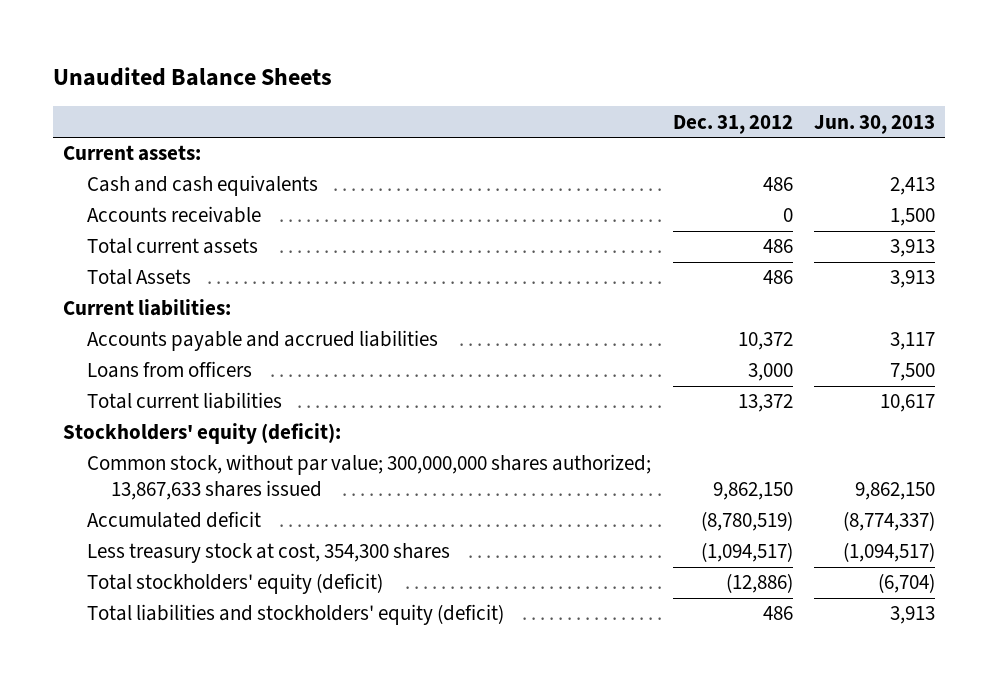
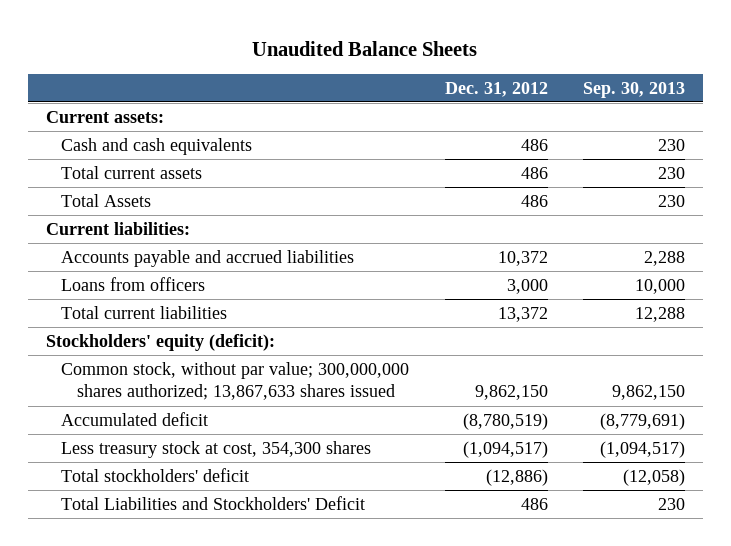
- | Dec. 31, 2012 | Jun. 30, 2013
+ | Dec. 31, 2012 | Sep. 30, 2013
- Accounts receivable | 0 | 1,500
- Total stockholders' equity (deficit) | (12,886) | (6,704)
- Total liabilities and stockholders' equity (deficit) | 486 | 3,913
+ Total stockholders' deficit | (12,886) | (12,058)
+ Total Liabilities and Stockholders' Deficit | 486 | 230

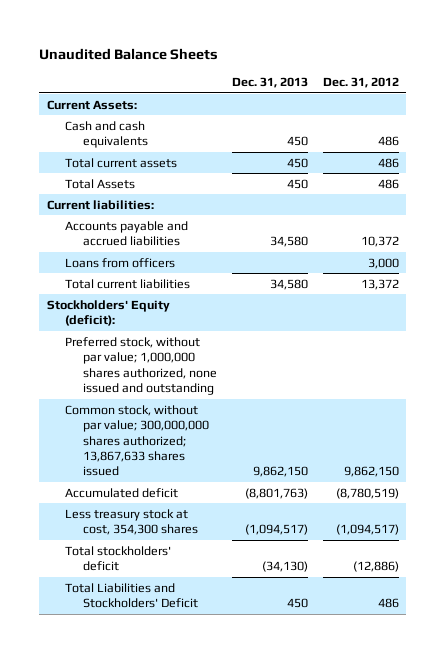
- | Dec. 31, 2012 | Sep. 30, 2013
+ | Dec. 31, 2013 | Dec. 31, 2012
- Current assets:
+ Current Assets:
- Stockholders' equity (deficit):
+ Stockholders' Equity (deficit):
+ Preferred stock, without par value; 1,000,000 shares authorized, none issued and outstanding

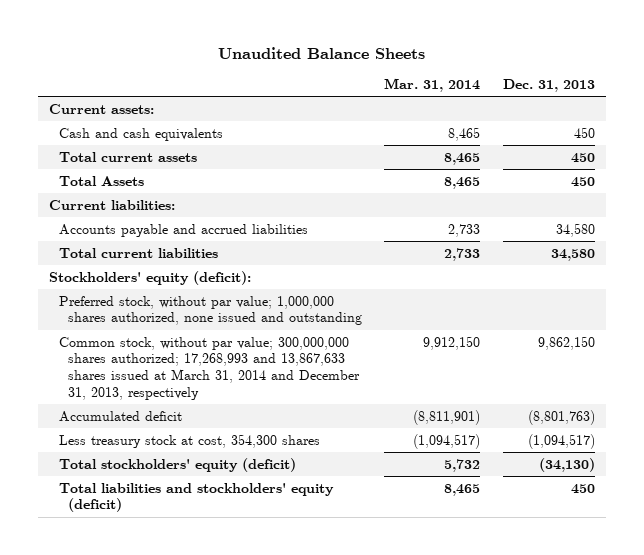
- | Dec. 31, 2013 | Dec. 31, 2012
+ | Mar. 31, 2014 | Dec. 31, 2013
- Current Assets:
+ Current assets:
- Loans from officers | | 3,000
- Stockholders' Equity (deficit):
+ Stockholders' equity (deficit):
- Common stock, without par value; 300,000,000 shares authorized; 13,867,633 shares issued | 9,862,150 | 9,862,150
+ Common stock, without par value; 300,000,000 shares authorized; 17,268,993 and 13,867,633 shares issued at March 31, 2014 and December 31, 2013, respectively | 9,912,150 | 9,862,150
- Total stockholders' deficit | (34,130) | (12,886)
- Total Liabilities and Stockholders' Deficit | 450 | 486
+ Total stockholders' equity (deficit) | 5,732 | (34,130)
+ Total liabilities and stockholders' equity (deficit) | 8,465 | 450

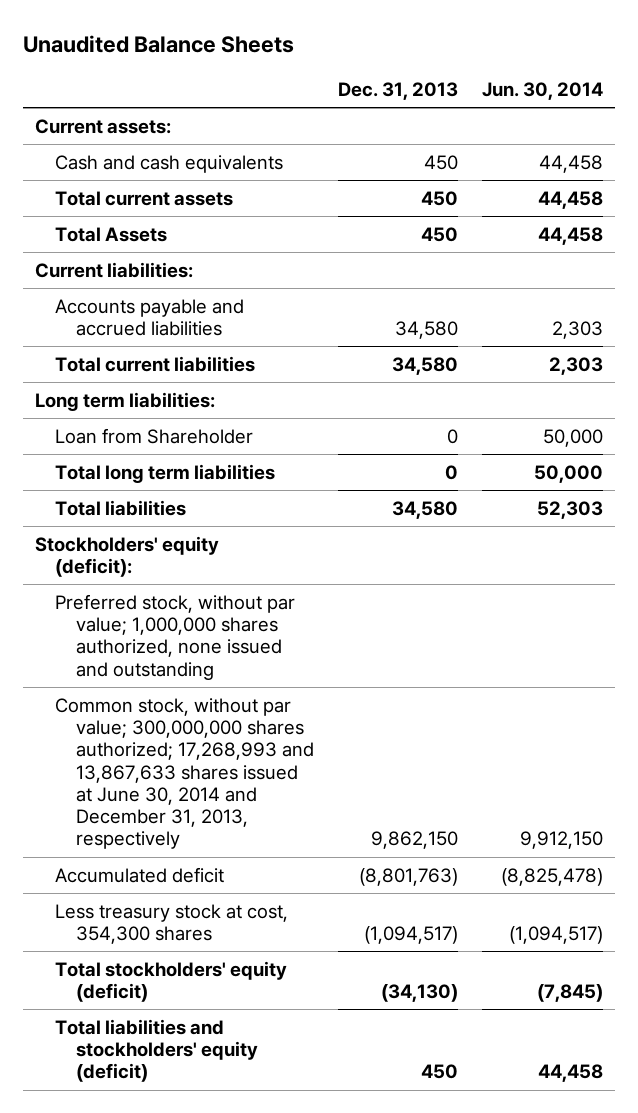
- | Mar. 31, 2014 | Dec. 31, 2013
+ | Dec. 31, 2013 | Jun. 30, 2014
+ Long term liabilities:
+ Loan from Shareholder | 0 | 50,000
+ Total long term liabilities | 0 | 50,000
+ Total liabilities | 34,580 | 52,303
- Common stock, without par value; 300,000,000 shares authorized; 17,268,993 and 13,867,633 shares issued at March 31, 2014 and December 31, 2013, respectively | 9,912,150 | 9,862,150
+ Common stock, without par value; 300,000,000 shares authorized; 17,268,993 and 13,867,633 shares issued at June 30, 2014 and December 31, 2013, respectively | 9,862,150 | 9,912,150

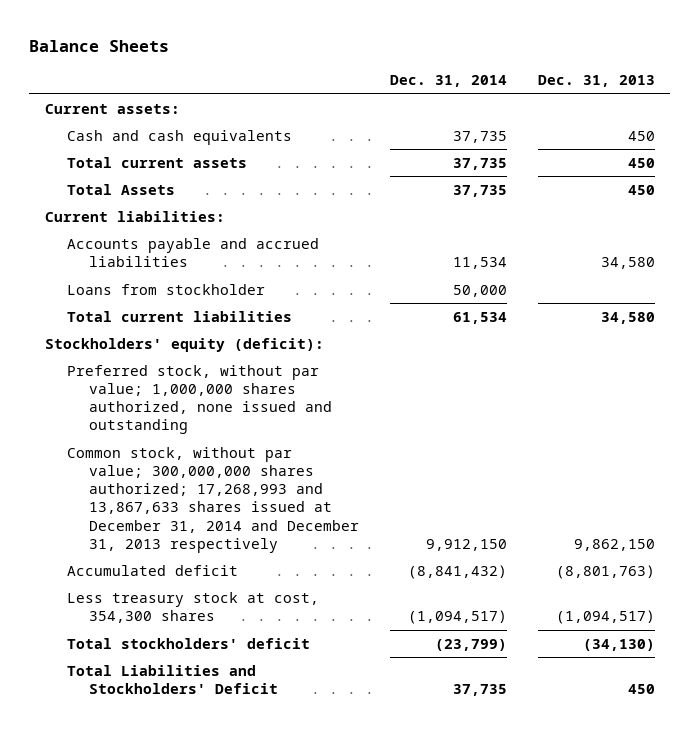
- Unaudited Balance Sheets
+ Balance Sheets
- | Dec. 31, 2013 | Jun. 30, 2014
+ | Dec. 31, 2014 | Dec. 31, 2013
+ Loans from stockholder | 50,000 |
- Long term liabilities:
- Loan from Shareholder | 0 | 50,000
- Total long term liabilities | 0 | 50,000
- Total liabilities | 34,580 | 52,303
- Common stock, without par value; 300,000,000 shares authorized; 17,268,993 and 13,867,633 shares issued at June 30, 2014 and December 31, 2013, respectively | 9,862,150 | 9,912,150
+ Common stock, without par value; 300,000,000 shares authorized; 17,268,993 and 13,867,633 shares issued at December 31, 2014 and December 31, 2013 respectively | 9,912,150 | 9,862,150
- Total stockholders' equity (deficit) | (34,130) | (7,845)
- Total liabilities and stockholders' equity (deficit) | 450 | 44,458
+ Total stockholders' deficit | (23,799) | (34,130)
+ Total Liabilities and Stockholders' Deficit | 37,735 | 450

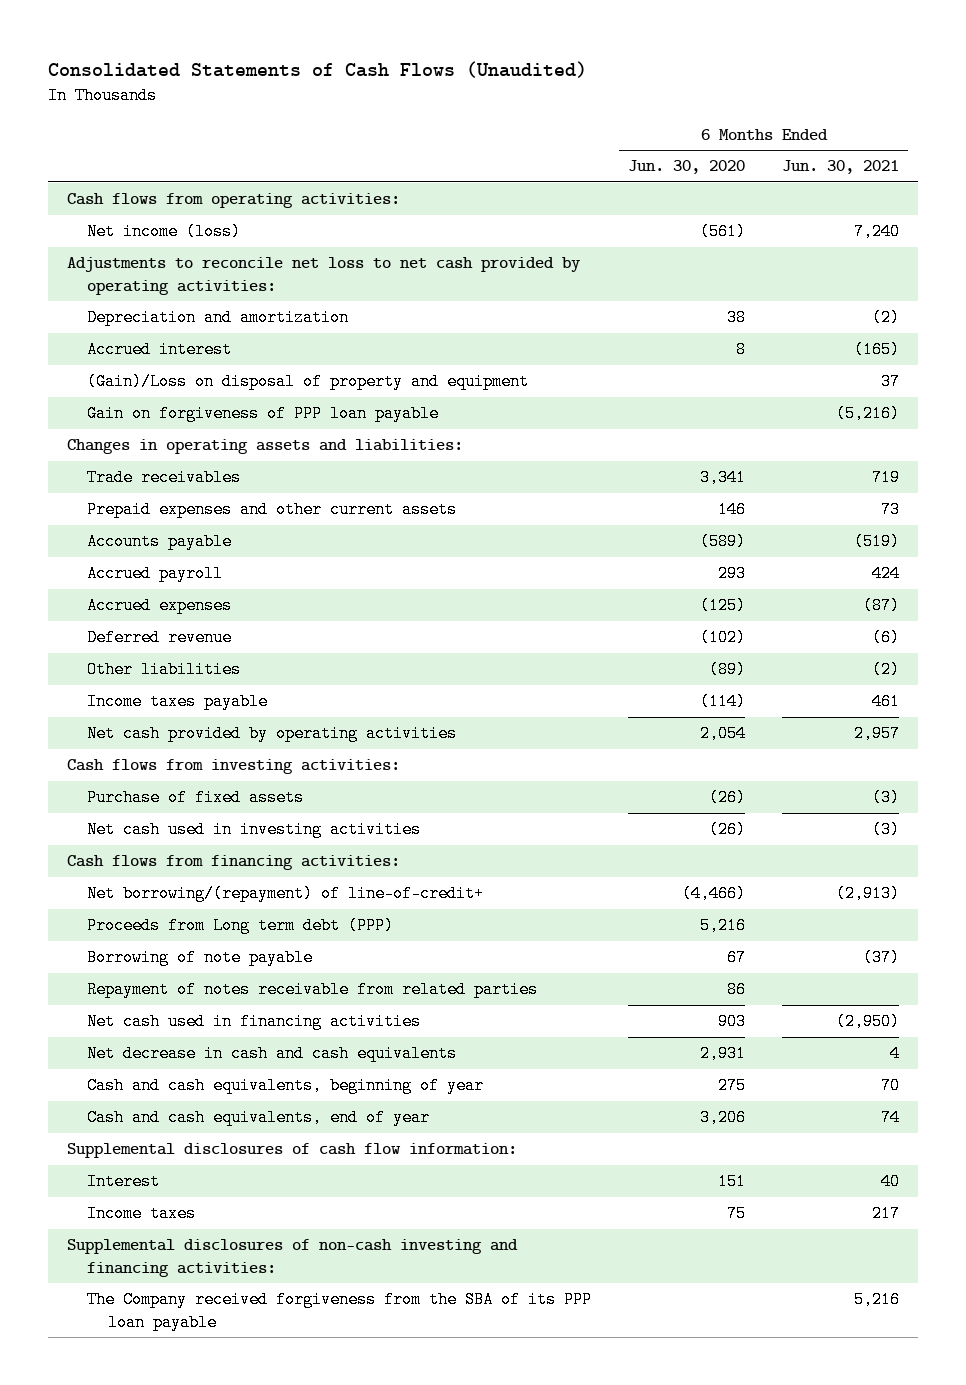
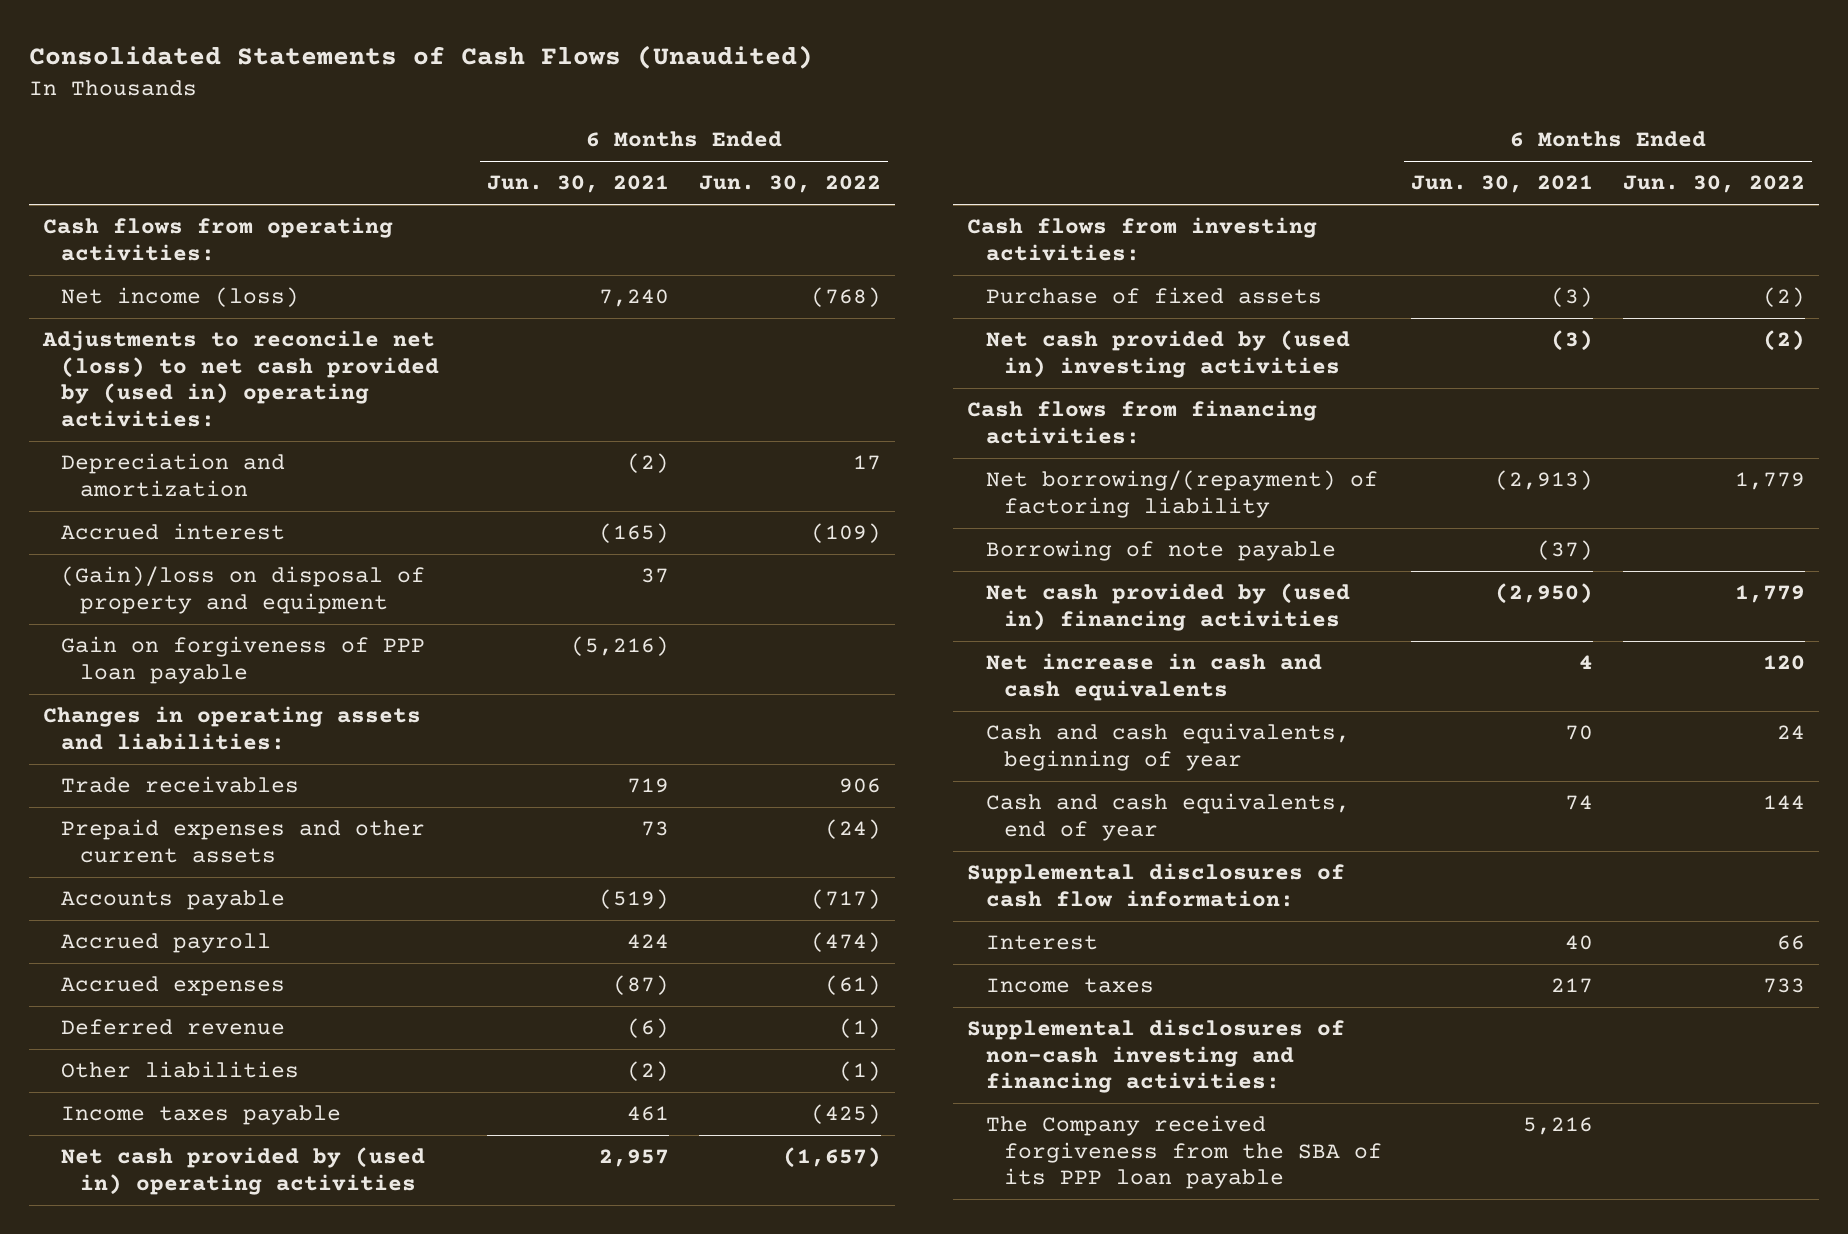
- | 6 Months Ended Jun. 30, 2020 | 6 Months Ended Jun. 30, 2021
+ | 6 Months Ended Jun. 30, 2021 | 6 Months Ended Jun. 30, 2022
- Adjustments to reconcile net loss to net cash provided by operating activities:
+ Adjustments to reconcile net (loss) to net cash provided by (used in) operating activities:
- (Gain)/Loss on disposal of property and equipment | | 37
+ (Gain)/loss on disposal of property and equipment | 37 |
- Net cash provided by operating activities | 2,054 | 2,957
+ Net cash provided by (used in) operating activities | 2,957 | (1,657)
- Net cash used in investing activities | (26) | (3)
+ Net cash provided by (used in) investing activities | (3) | (2)
- Net borrowing/(repayment) of line-of-credit+ | (4,466) | (2,913)
- Proceeds from Long term debt (PPP) | 5,216 |
+ Net borrowing/(repayment) of factoring liability | (2,913) | 1,779
- Repayment of notes receivable from related parties | 86 |
- Net cash used in financing activities | 903 | (2,950)
- Net decrease in cash and cash equivalents | 2,931 | 4
+ Net cash provided by (used in) financing activities | (2,950) | 1,779
+ Net increase in cash and cash equivalents | 4 | 120

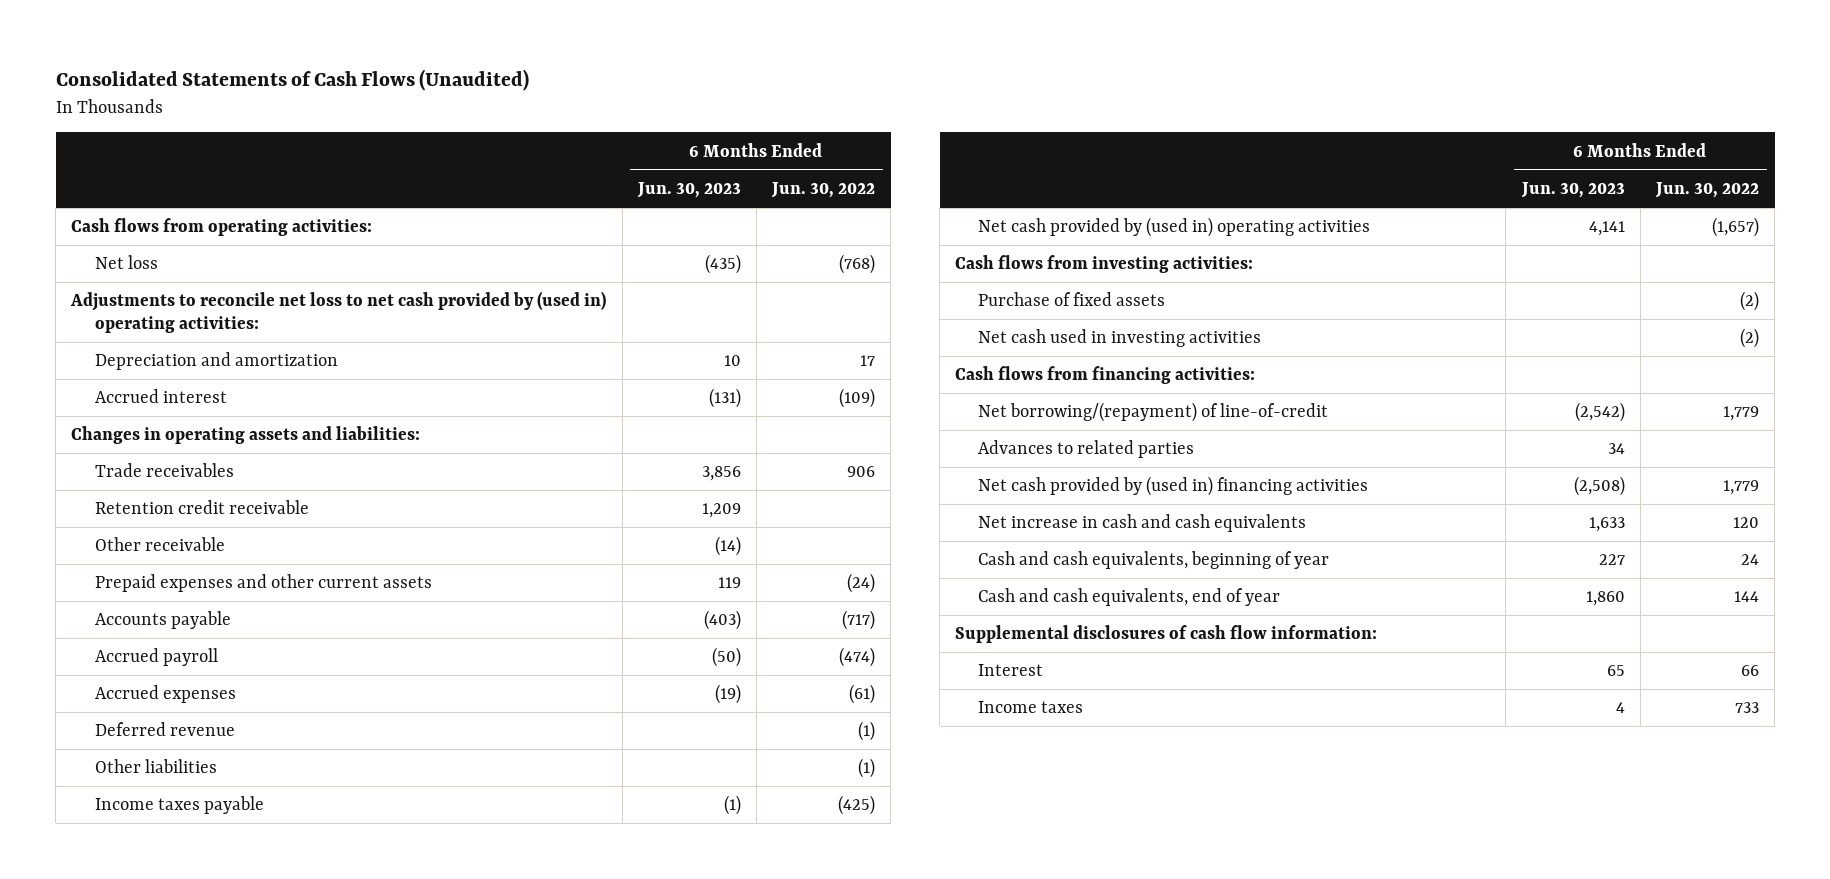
- | 6 Months Ended Jun. 30, 2021 | 6 Months Ended Jun. 30, 2022
+ | 6 Months Ended Jun. 30, 2023 | 6 Months Ended Jun. 30, 2022
- Net income (loss) | 7,240 | (768)
- Adjustments to reconcile net (loss) to net cash provided by (used in) operating activities:
+ Net loss | (435) | (768)
+ Adjustments to reconcile net loss to net cash provided by (used in) operating activities:
- (Gain)/loss on disposal of property and equipment | 37 |
- Gain on forgiveness of PPP loan payable | (5,216) |
+ Retention credit receivable | 1,209 |
+ Other receivable | (14) |
- Net cash provided by (used in) investing activities | (3) | (2)
+ Net cash used in investing activities | | (2)
- Net borrowing/(repayment) of factoring liability | (2,913) | 1,779
- Borrowing of note payable | (37) |
+ Net borrowing/(repayment) of line-of-credit | (2,542) | 1,779
+ Advances to related parties | 34 |
- Supplemental disclosures of non-cash investing and financing activities:
- The Company received forgiveness from the SBA of its PPP loan payable | 5,216 |

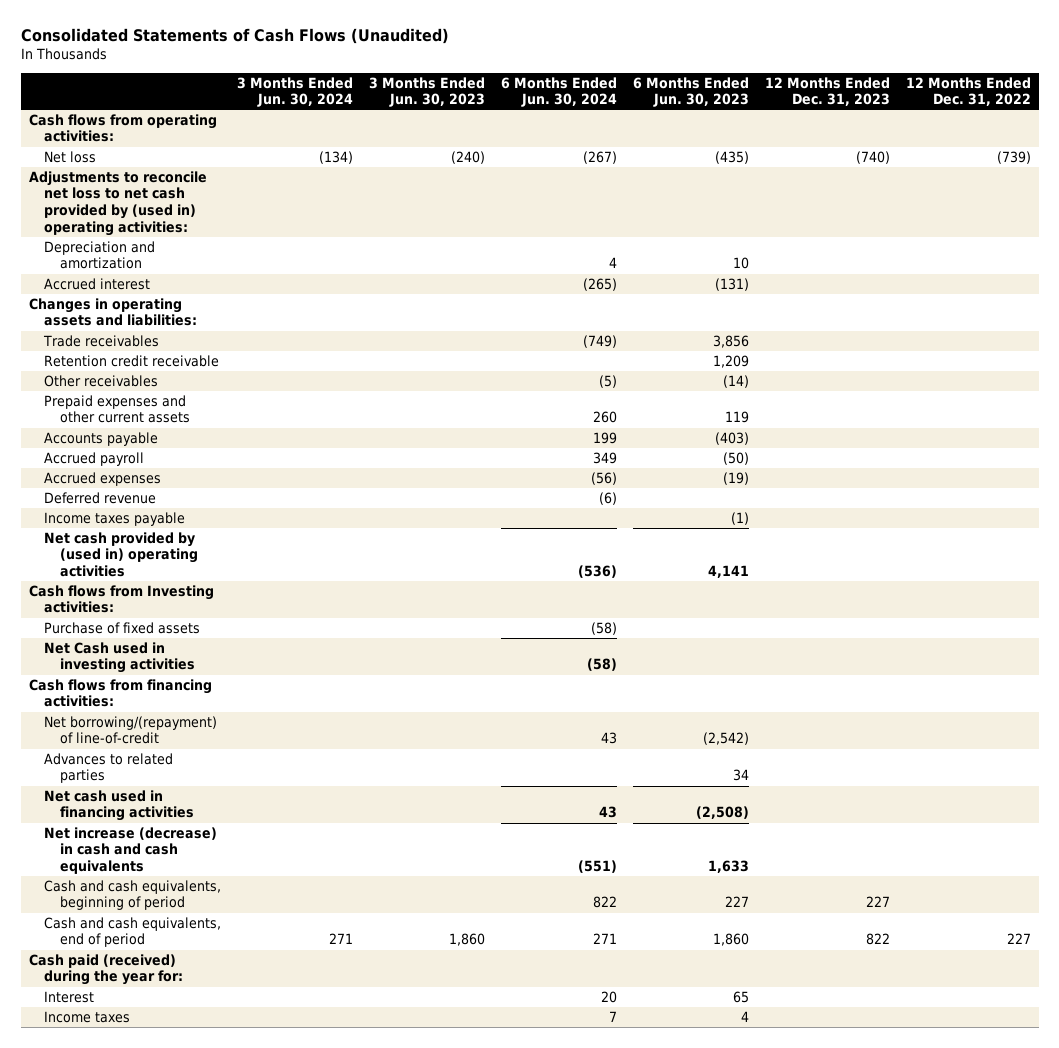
- | 6 Months Ended Jun. 30, 2023 | 6 Months Ended Jun. 30, 2022
+ | 3 Months Ended Jun. 30, 2024 | 3 Months Ended Jun. 30, 2023 | 6 Months Ended Jun. 30, 2024 | 6 Months Ended Jun. 30, 2023 | 12 Months Ended Dec. 31, 2023 | 12 Months Ended Dec. 31, 2022
- Other receivable | (14) |
+ Other receivables | | | (5) | (14) | |
- Other liabilities | | (1)
- Cash flows from investing activities:
+ Cash flows from Investing activities:
- Net cash used in investing activities | | (2)
+ Net Cash used in investing activities | | | (58) | | |
- Net cash provided by (used in) financing activities | (2,508) | 1,779
- Net increase in cash and cash equivalents | 1,633 | 120
- Cash and cash equivalents, beginning of year | 227 | 24
- Cash and cash equivalents, end of year | 1,860 | 144
- Supplemental disclosures of cash flow information:
+ Net cash used in financing activities | | | 43 | (2,508) | |
+ Net increase (decrease) in cash and cash equivalents | | | (551) | 1,633 | |
+ Cash and cash equivalents, beginning of period | | | 822 | 227 | 227 |
+ Cash and cash equivalents, end of period | 271 | 1,860 | 271 | 1,860 | 822 | 227
+ Cash paid (received) during the year for:

